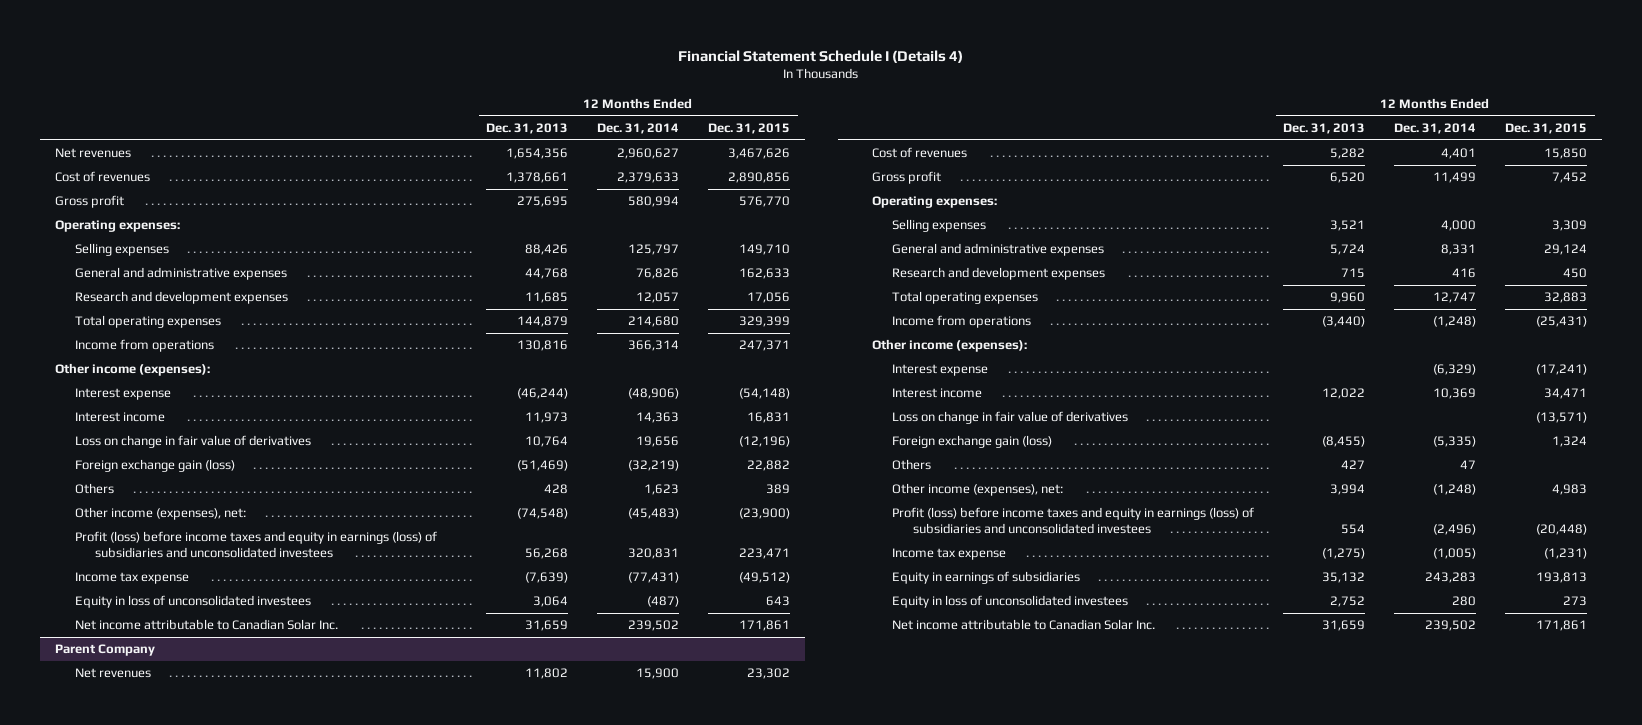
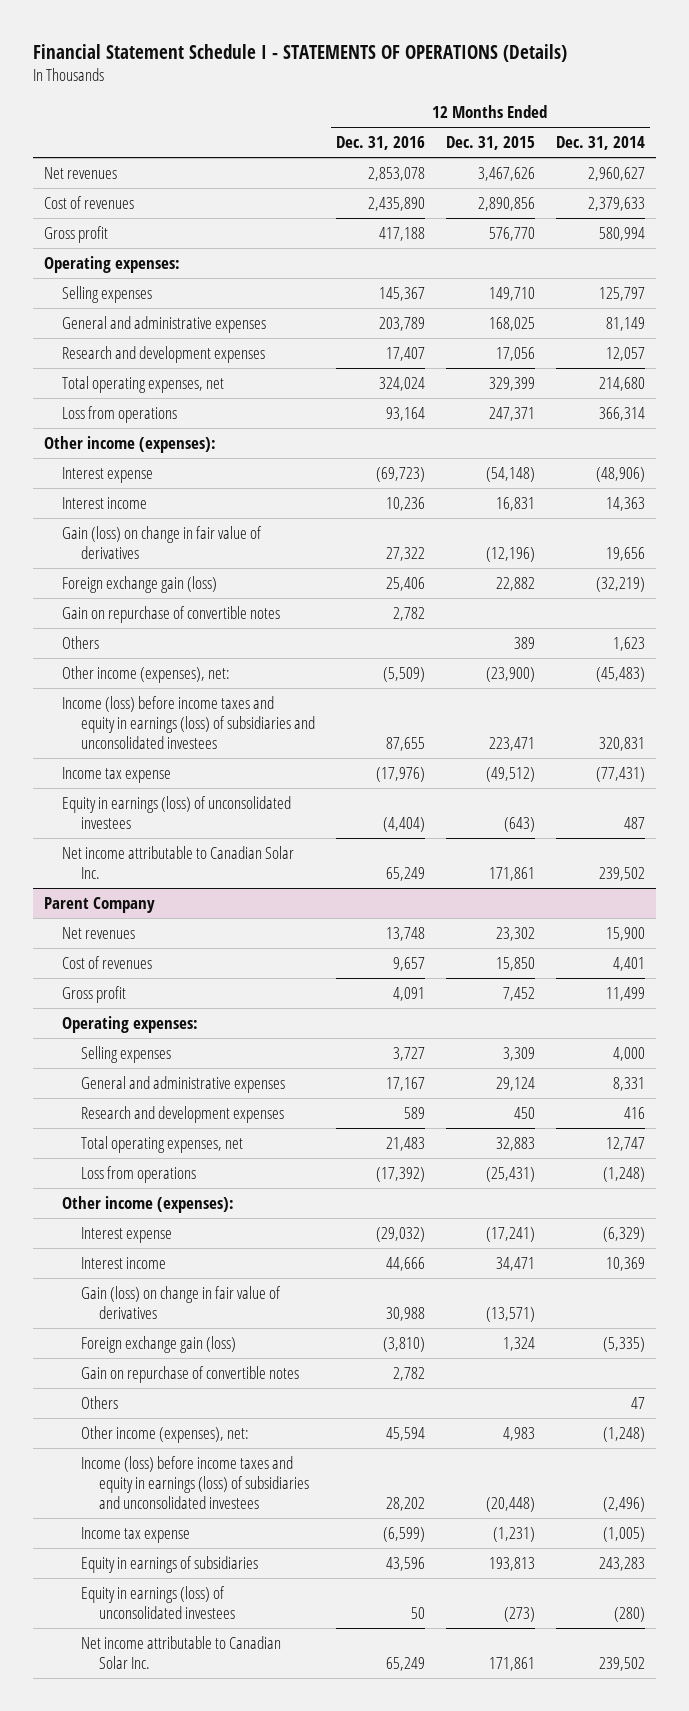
- Financial Statement Schedule I (Details 4)
+ Financial Statement Schedule I - STATEMENTS OF OPERATIONS (Details)
- | 12 Months Ended Dec. 31, 2013 | 12 Months Ended Dec. 31, 2014 | 12 Months Ended Dec. 31, 2015
+ | 12 Months Ended Dec. 31, 2016 | 12 Months Ended Dec. 31, 2015 | 12 Months Ended Dec. 31, 2014
- General and administrative expenses | 44,768 | 76,826 | 162,633
+ General and administrative expenses | 203,789 | 168,025 | 81,149
- Total operating expenses | 144,879 | 214,680 | 329,399
- Income from operations | 130,816 | 366,314 | 247,371
+ Total operating expenses, net | 324,024 | 329,399 | 214,680
+ Loss from operations | 93,164 | 247,371 | 366,314
- Loss on change in fair value of derivatives | 10,764 | 19,656 | (12,196)
+ Gain (loss) on change in fair value of derivatives | 27,322 | (12,196) | 19,656
+ Gain on repurchase of convertible notes | 2,782 | |
- Profit (loss) before income taxes and equity in earnings (loss) of subsidiaries and unconsolidated investees | 56,268 | 320,831 | 223,471
+ Income (loss) before income taxes and equity in earnings (loss) of subsidiaries and unconsolidated investees | 87,655 | 223,471 | 320,831
- Equity in loss of unconsolidated investees | 3,064 | (487) | 643
+ Equity in earnings (loss) of unconsolidated investees | (4,404) | (643) | 487
@ Parent Company
- Total operating expenses | 9,960 | 12,747 | 32,883
- Income from operations | (3,440) | (1,248) | (25,431)
+ Total operating expenses, net | 21,483 | 32,883 | 12,747
+ Loss from operations | (17,392) | (25,431) | (1,248)
- Loss on change in fair value of derivatives | | | (13,571)
+ Gain (loss) on change in fair value of derivatives | 30,988 | (13,571) |
+ Gain on repurchase of convertible notes | 2,782 | |
- Profit (loss) before income taxes and equity in earnings (loss) of subsidiaries and unconsolidated investees | 554 | (2,496) | (20,448)
+ Income (loss) before income taxes and equity in earnings (loss) of subsidiaries and unconsolidated investees | 28,202 | (20,448) | (2,496)
- Equity in loss of unconsolidated investees | 2,752 | 280 | 273
+ Equity in earnings (loss) of unconsolidated investees | 50 | (273) | (280)

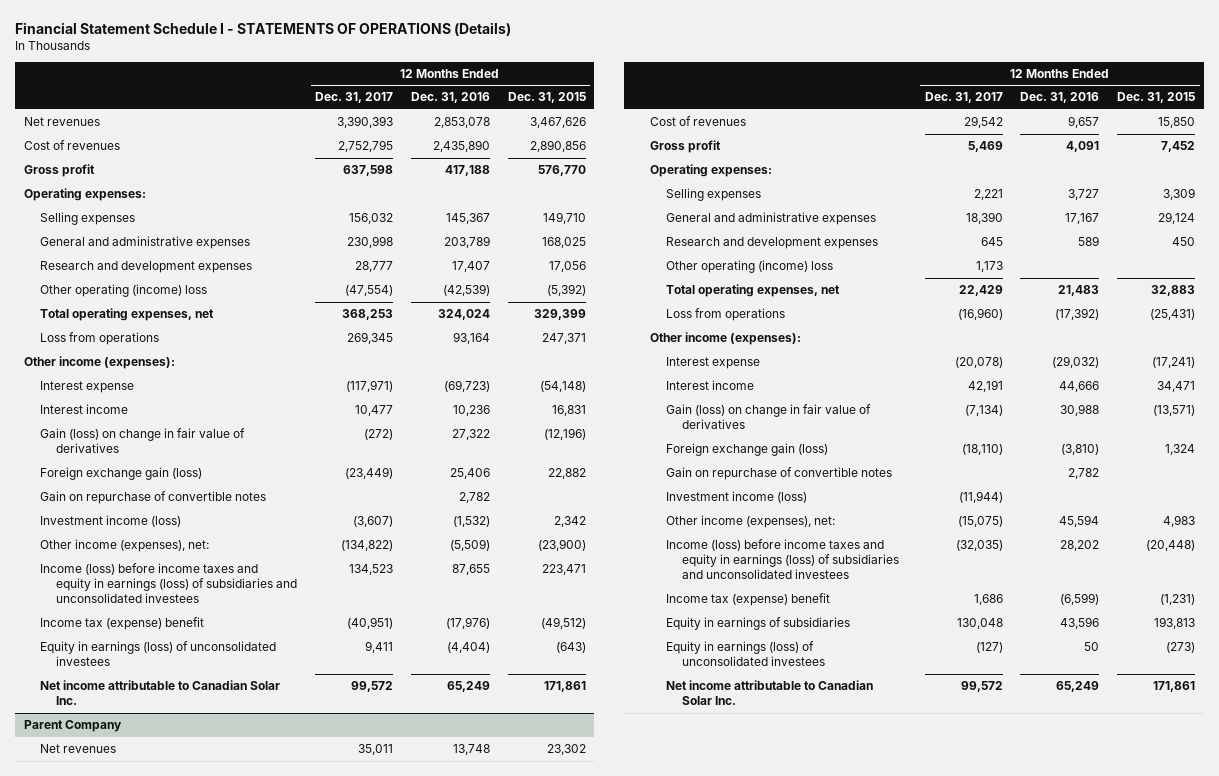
- | 12 Months Ended Dec. 31, 2016 | 12 Months Ended Dec. 31, 2015 | 12 Months Ended Dec. 31, 2014
+ | 12 Months Ended Dec. 31, 2017 | 12 Months Ended Dec. 31, 2016 | 12 Months Ended Dec. 31, 2015
+ Other operating (income) loss | (47,554) | (42,539) | (5,392)
- Others | | 389 | 1,623
+ Investment income (loss) | (3,607) | (1,532) | 2,342
- Income tax expense | (17,976) | (49,512) | (77,431)
+ Income tax (expense) benefit | (40,951) | (17,976) | (49,512)
@ Parent Company
+ Other operating (income) loss | 1,173 | |
- Others | | | 47
+ Investment income (loss) | (11,944) | |
- Income tax expense | (6,599) | (1,231) | (1,005)
+ Income tax (expense) benefit | 1,686 | (6,599) | (1,231)

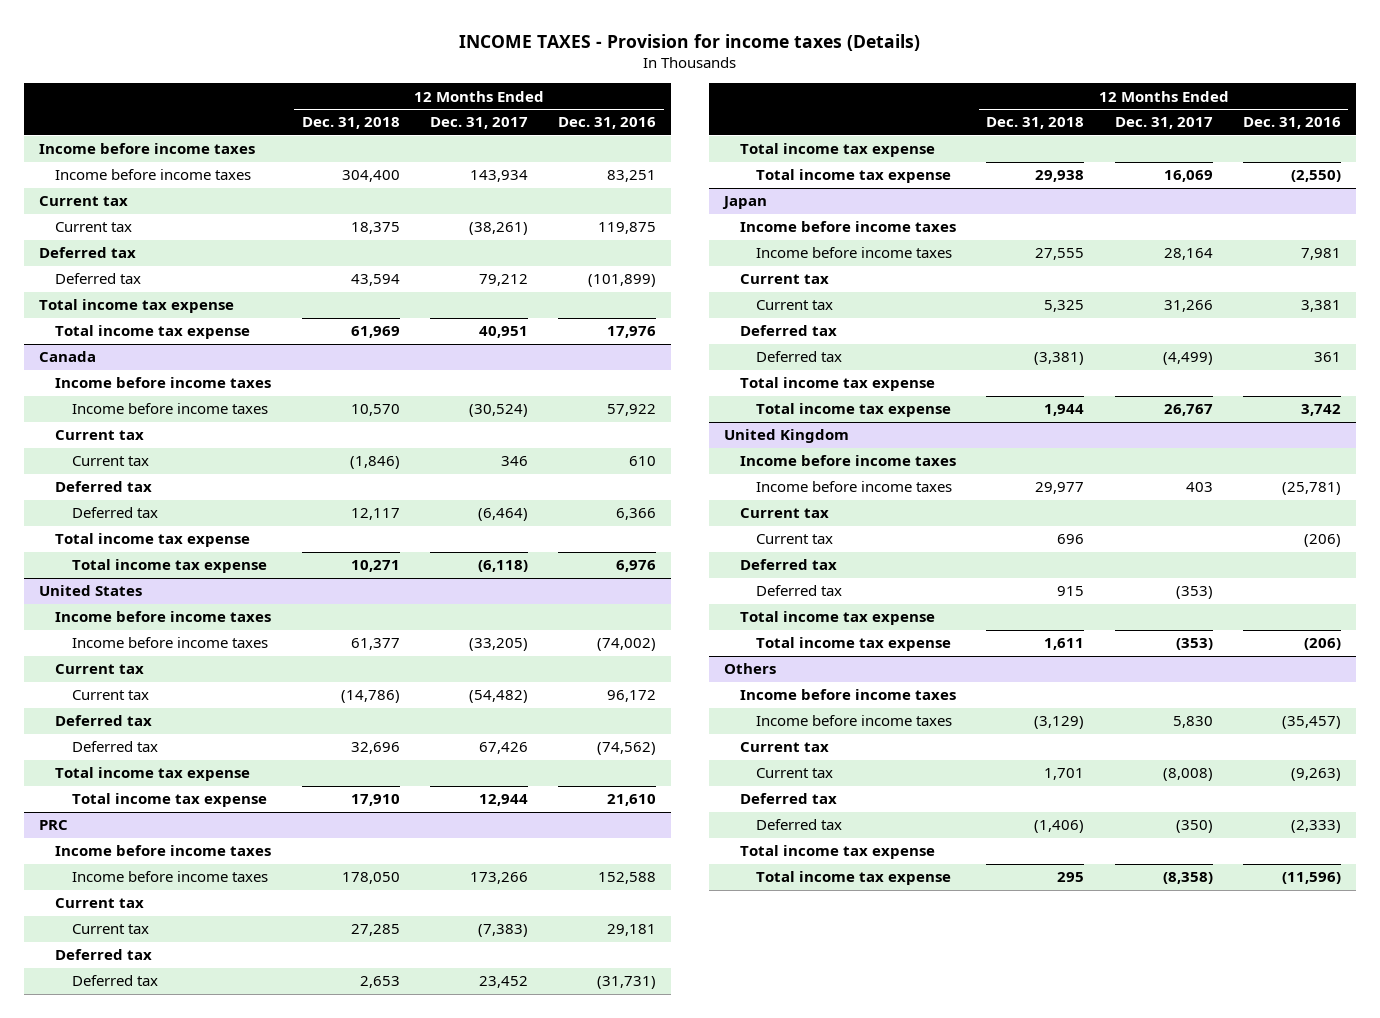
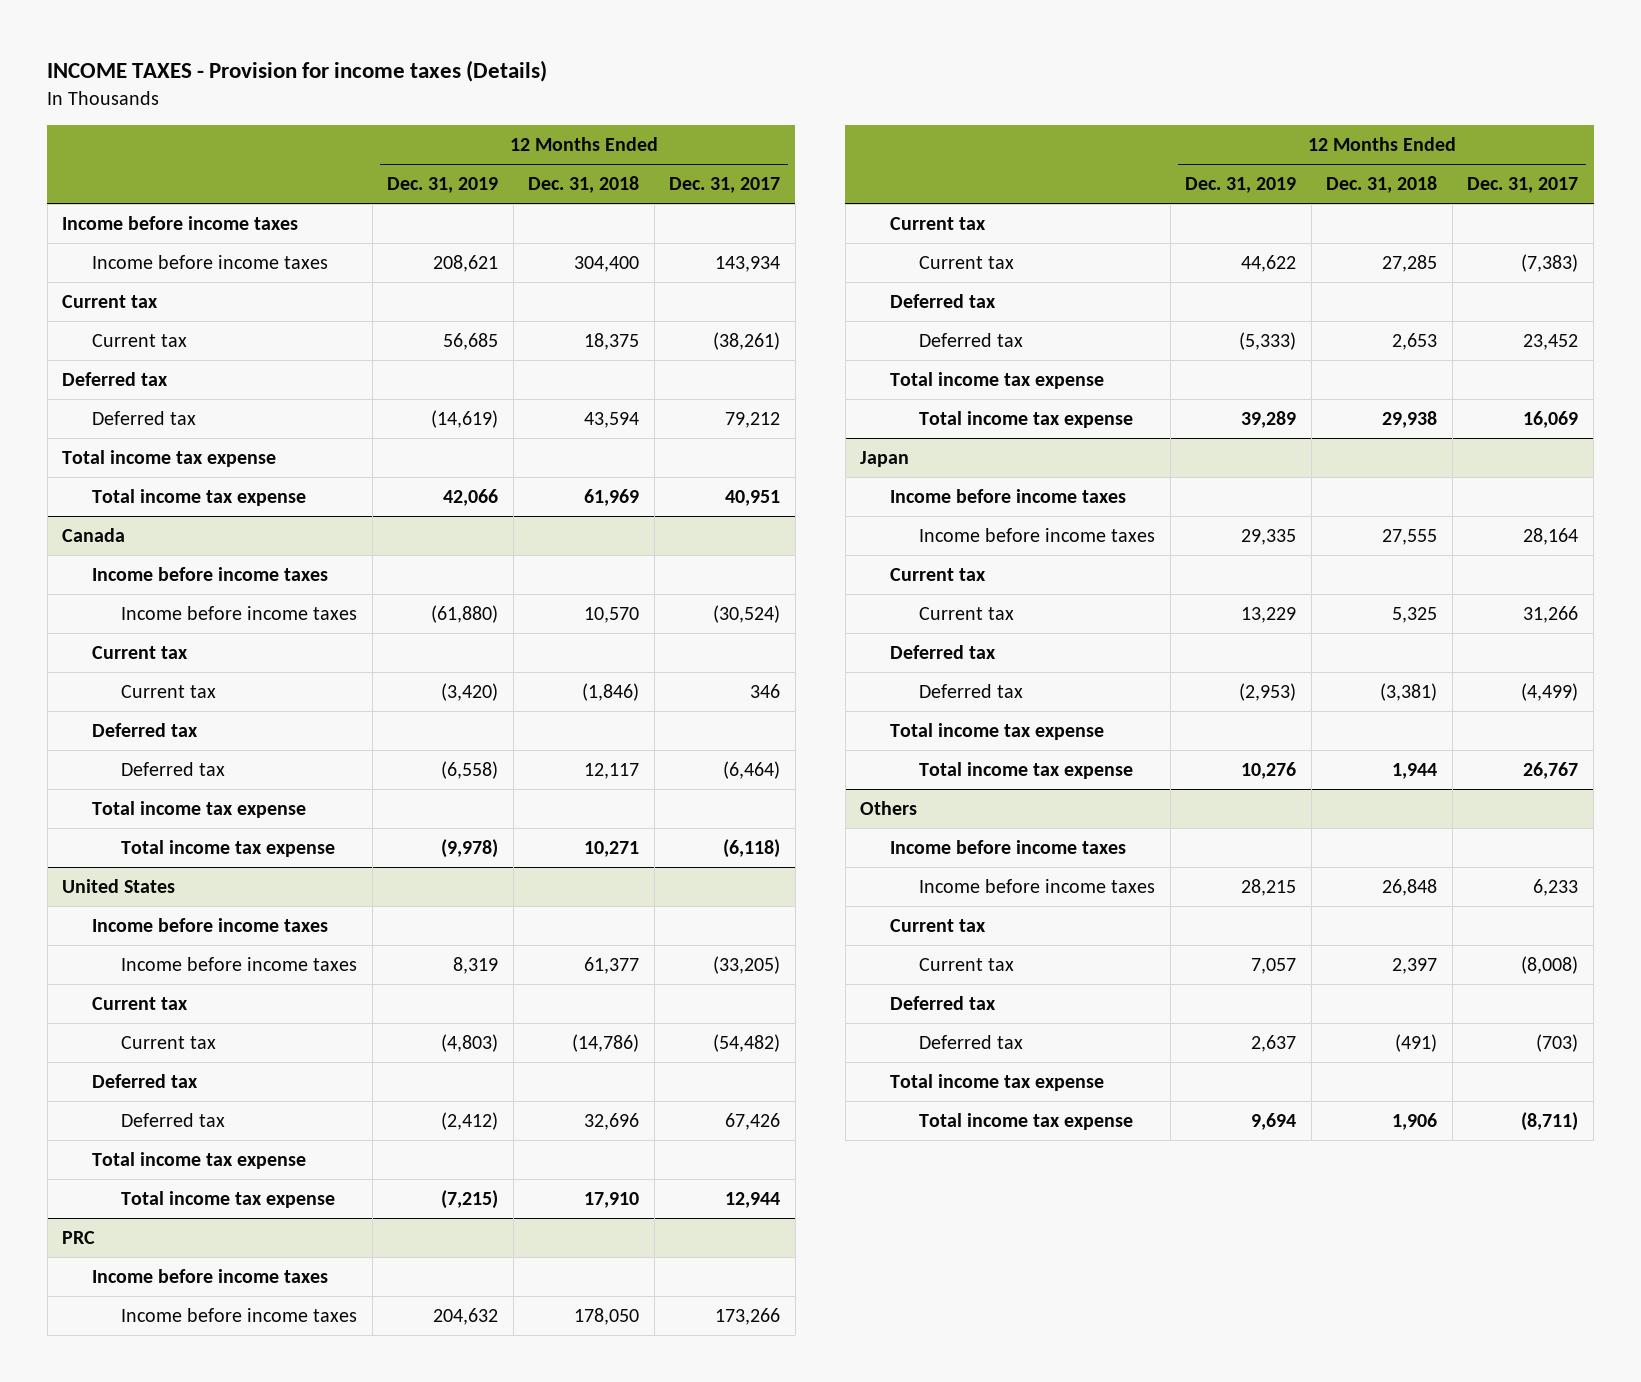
- | 12 Months Ended Dec. 31, 2018 | 12 Months Ended Dec. 31, 2017 | 12 Months Ended Dec. 31, 2016
+ | 12 Months Ended Dec. 31, 2019 | 12 Months Ended Dec. 31, 2018 | 12 Months Ended Dec. 31, 2017
- United Kingdom
- Income before income taxes
- Income before income taxes | 29,977 | 403 | (25,781)
- Current tax
- Current tax | 696 | | (206)
- Deferred tax
- Deferred tax | 915 | (353) |
- Total income tax expense
- Total income tax expense | 1,611 | (353) | (206)
@ Others
- Income before income taxes | (3,129) | 5,830 | (35,457)
+ Income before income taxes | 28,215 | 26,848 | 6,233
- Current tax | 1,701 | (8,008) | (9,263)
+ Current tax | 7,057 | 2,397 | (8,008)
- Deferred tax | (1,406) | (350) | (2,333)
+ Deferred tax | 2,637 | (491) | (703)
- Total income tax expense | 295 | (8,358) | (11,596)
+ Total income tax expense | 9,694 | 1,906 | (8,711)

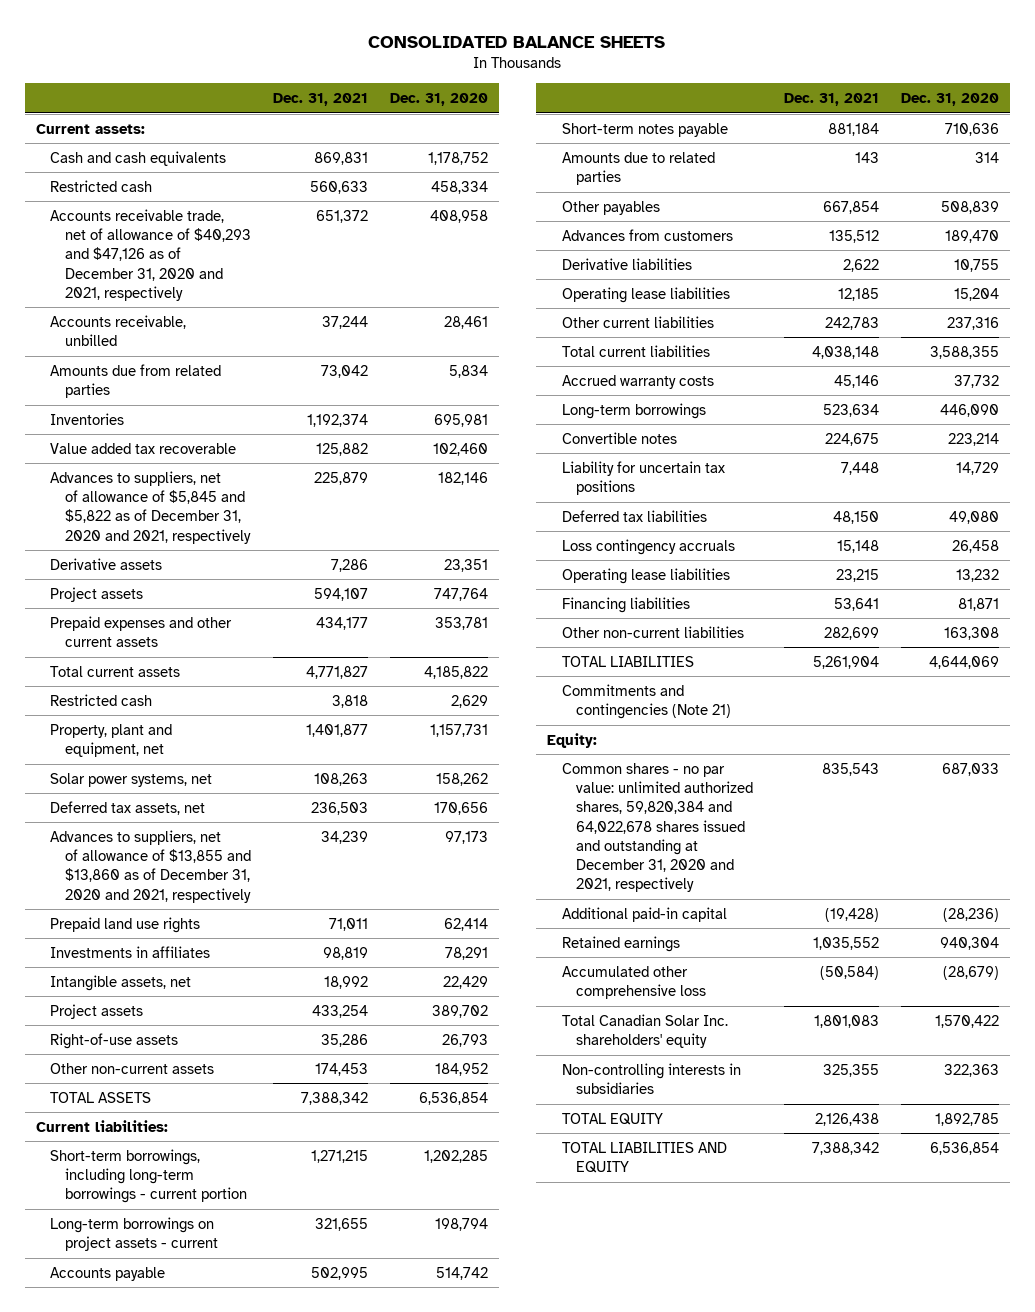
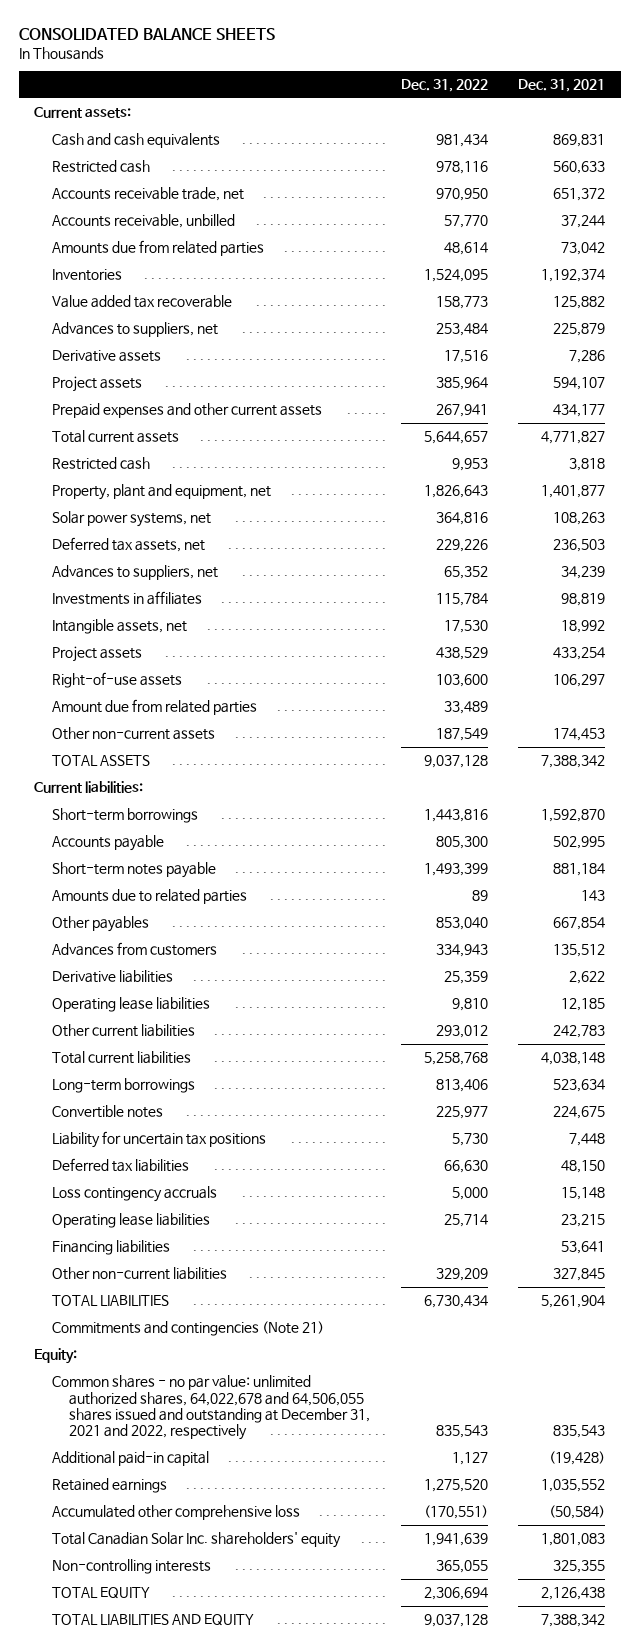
- | Dec. 31, 2021 | Dec. 31, 2020
+ | Dec. 31, 2022 | Dec. 31, 2021
- Accounts receivable trade, net of allowance of $40,293 and $47,126 as of December 31, 2020 and 2021, respectively | 651,372 | 408,958
+ Accounts receivable trade, net | 970,950 | 651,372
- Advances to suppliers, net of allowance of $5,845 and $5,822 as of December 31, 2020 and 2021, respectively | 225,879 | 182,146
+ Advances to suppliers, net | 253,484 | 225,879
- Advances to suppliers, net of allowance of $13,855 and $13,860 as of December 31, 2020 and 2021, respectively | 34,239 | 97,173
- Prepaid land use rights | 71,011 | 62,414
+ Advances to suppliers, net | 65,352 | 34,239
- Right-of-use assets | 35,286 | 26,793
+ Right-of-use assets | 103,600 | 106,297
+ Amount due from related parties | 33,489 |
- Short-term borrowings, including long-term borrowings - current portion | 1,271,215 | 1,202,285
- Long-term borrowings on project assets - current | 321,655 | 198,794
+ Short-term borrowings | 1,443,816 | 1,592,870
- Accrued warranty costs | 45,146 | 37,732
- Other non-current liabilities | 282,699 | 163,308
+ Other non-current liabilities | 329,209 | 327,845
- Common shares - no par value: unlimited authorized shares, 59,820,384 and 64,022,678 shares issued and outstanding at December 31, 2020 and 2021, respectively | 835,543 | 687,033
+ Common shares - no par value: unlimited authorized shares, 64,022,678 and 64,506,055 shares issued and outstanding at December 31, 2021 and 2022, respectively | 835,543 | 835,543
- Non-controlling interests in subsidiaries | 325,355 | 322,363
+ Non-controlling interests | 365,055 | 325,355

